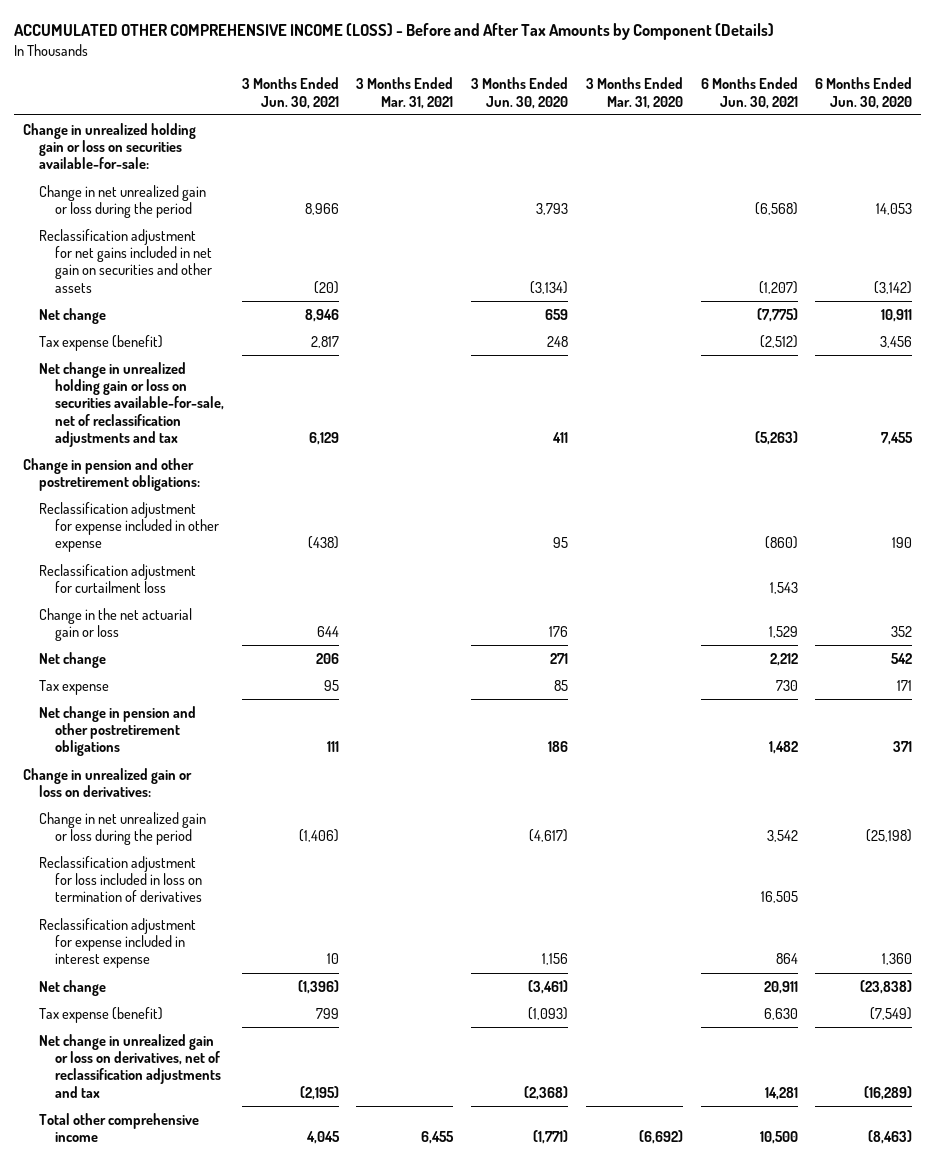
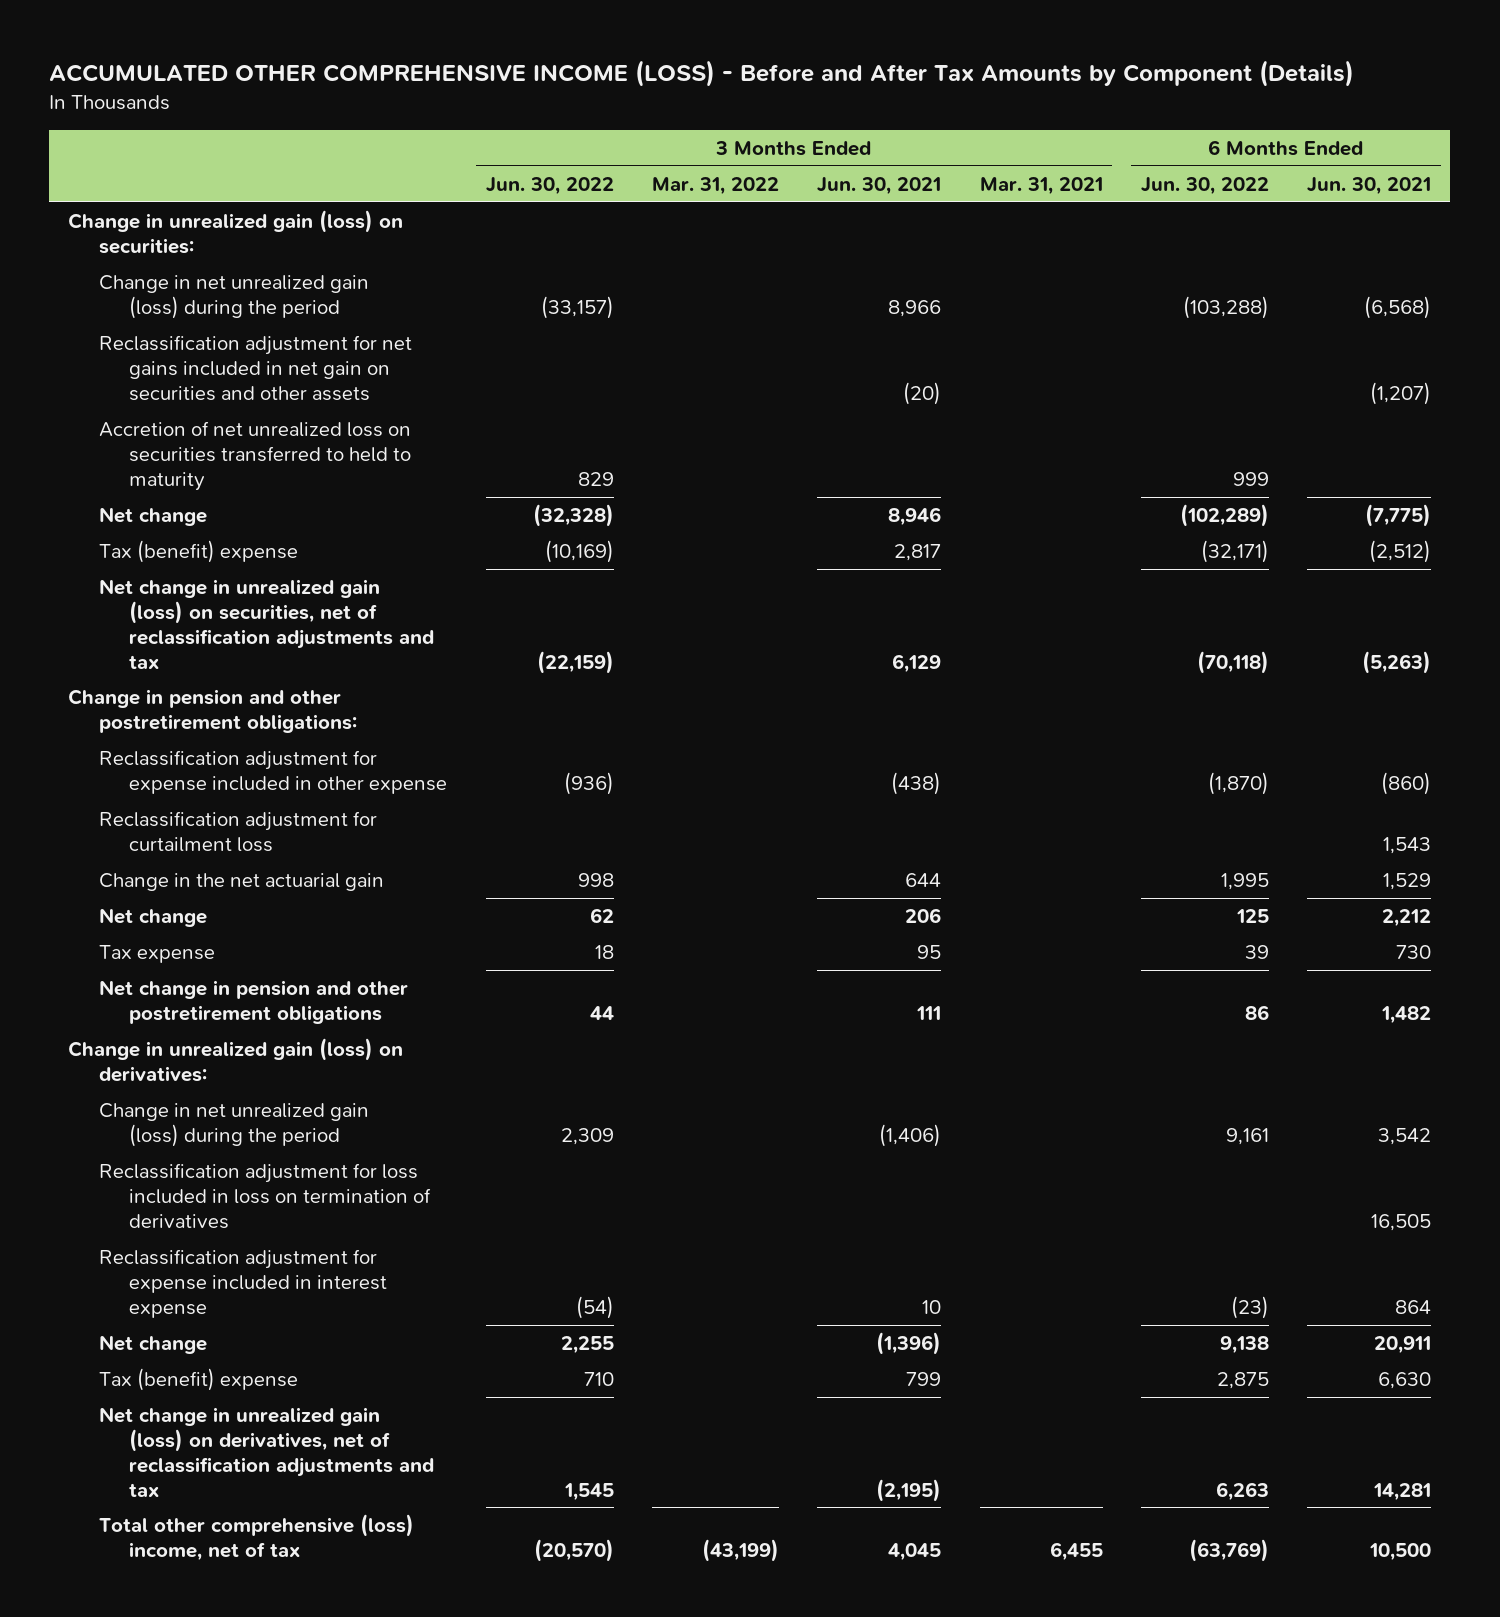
- | 3 Months Ended Jun. 30, 2021 | 3 Months Ended Mar. 31, 2021 | 3 Months Ended Jun. 30, 2020 | 3 Months Ended Mar. 31, 2020 | 6 Months Ended Jun. 30, 2021 | 6 Months Ended Jun. 30, 2020
+ | 3 Months Ended Jun. 30, 2022 | 3 Months Ended Mar. 31, 2022 | 3 Months Ended Jun. 30, 2021 | 3 Months Ended Mar. 31, 2021 | 6 Months Ended Jun. 30, 2022 | 6 Months Ended Jun. 30, 2021
- Change in unrealized holding gain or loss on securities available-for-sale:
- Change in net unrealized gain or loss during the period | 8,966 | | 3,793 | | (6,568) | 14,053
+ Change in unrealized gain (loss) on securities:
+ Change in net unrealized gain (loss) during the period | (33,157) | | 8,966 | | (103,288) | (6,568)
+ Accretion of net unrealized loss on securities transferred to held to maturity | 829 | | | | 999 |
- Tax expense (benefit) | 2,817 | | 248 | | (2,512) | 3,456
- Net change in unrealized holding gain or loss on securities available-for-sale, net of reclassification adjustments and tax | 6,129 | | 411 | | (5,263) | 7,455
+ Tax (benefit) expense | (10,169) | | 2,817 | | (32,171) | (2,512)
+ Net change in unrealized gain (loss) on securities, net of reclassification adjustments and tax | (22,159) | | 6,129 | | (70,118) | (5,263)
- Change in the net actuarial gain or loss | 644 | | 176 | | 1,529 | 352
+ Change in the net actuarial gain | 998 | | 644 | | 1,995 | 1,529
- Change in unrealized gain or loss on derivatives:
- Change in net unrealized gain or loss during the period | (1,406) | | (4,617) | | 3,542 | (25,198)
+ Change in unrealized gain (loss) on derivatives:
+ Change in net unrealized gain (loss) during the period | 2,309 | | (1,406) | | 9,161 | 3,542
- Tax expense (benefit) | 799 | | (1,093) | | 6,630 | (7,549)
- Net change in unrealized gain or loss on derivatives, net of reclassification adjustments and tax | (2,195) | | (2,368) | | 14,281 | (16,289)
- Total other comprehensive income | 4,045 | 6,455 | (1,771) | (6,692) | 10,500 | (8,463)
+ Tax (benefit) expense | 710 | | 799 | | 2,875 | 6,630
+ Net change in unrealized gain (loss) on derivatives, net of reclassification adjustments and tax | 1,545 | | (2,195) | | 6,263 | 14,281
+ Total other comprehensive (loss) income, net of tax | (20,570) | (43,199) | 4,045 | 6,455 | (63,769) | 10,500

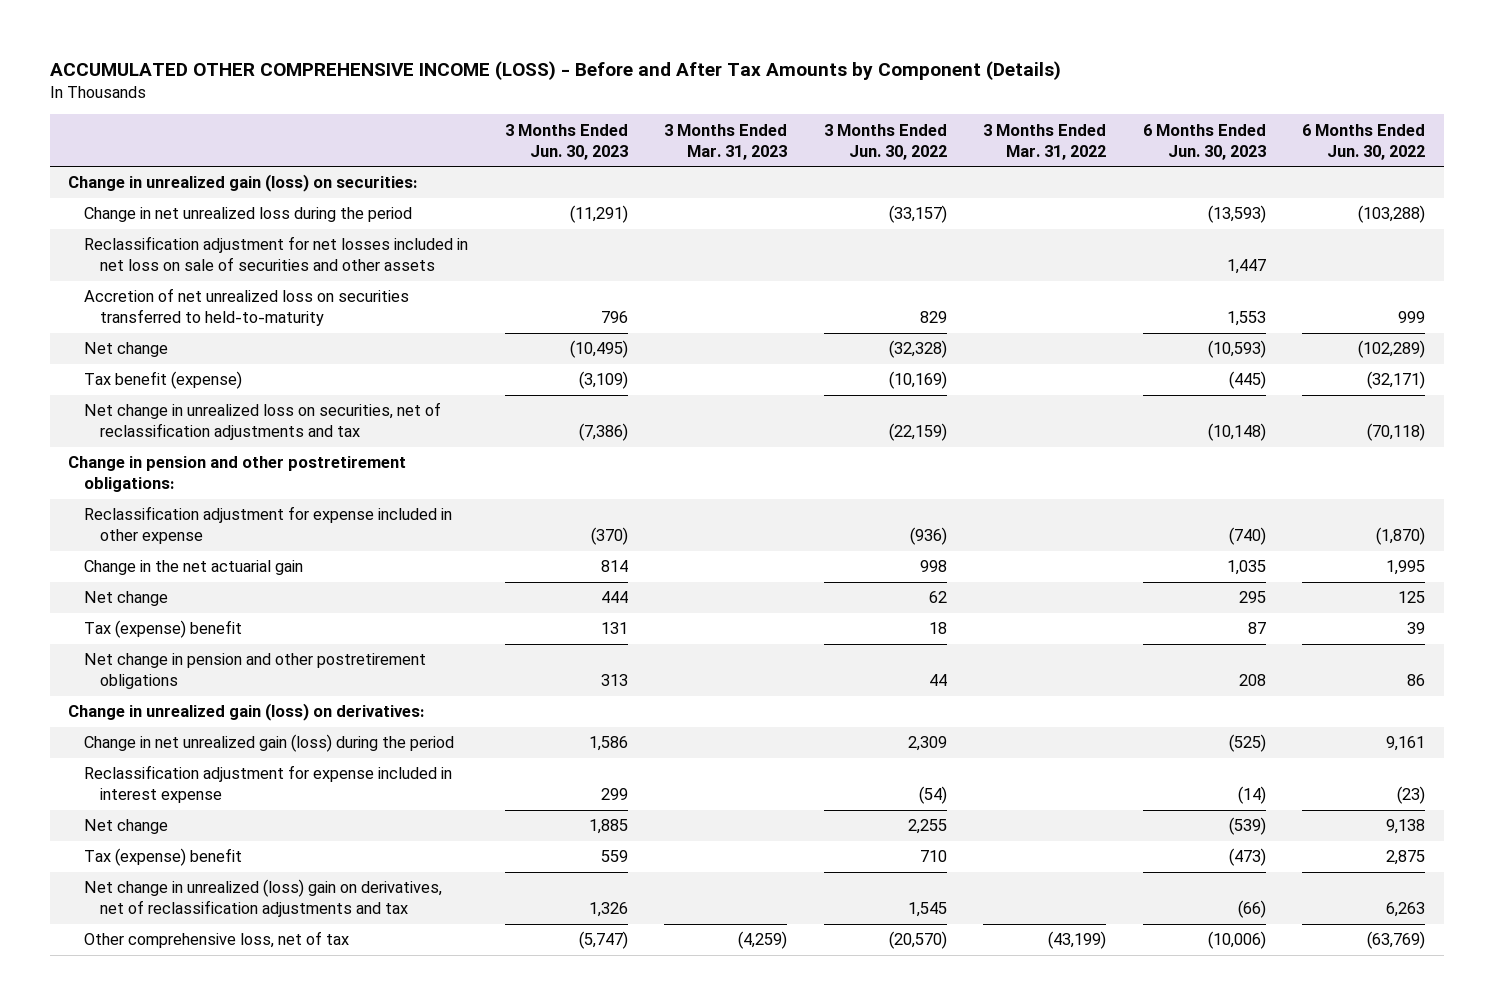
- | 3 Months Ended Jun. 30, 2022 | 3 Months Ended Mar. 31, 2022 | 3 Months Ended Jun. 30, 2021 | 3 Months Ended Mar. 31, 2021 | 6 Months Ended Jun. 30, 2022 | 6 Months Ended Jun. 30, 2021
+ | 3 Months Ended Jun. 30, 2023 | 3 Months Ended Mar. 31, 2023 | 3 Months Ended Jun. 30, 2022 | 3 Months Ended Mar. 31, 2022 | 6 Months Ended Jun. 30, 2023 | 6 Months Ended Jun. 30, 2022
- Change in net unrealized gain (loss) during the period | (33,157) | | 8,966 | | (103,288) | (6,568)
- Reclassification adjustment for net gains included in net gain on securities and other assets | | | (20) | | | (1,207)
- Accretion of net unrealized loss on securities transferred to held to maturity | 829 | | | | 999 |
+ Change in net unrealized loss during the period | (11,291) | | (33,157) | | (13,593) | (103,288)
+ Reclassification adjustment for net losses included in net loss on sale of securities and other assets | | | | | 1,447 |
+ Accretion of net unrealized loss on securities transferred to held-to-maturity | 796 | | 829 | | 1,553 | 999
- Tax (benefit) expense | (10,169) | | 2,817 | | (32,171) | (2,512)
- Net change in unrealized gain (loss) on securities, net of reclassification adjustments and tax | (22,159) | | 6,129 | | (70,118) | (5,263)
+ Tax benefit (expense) | (3,109) | | (10,169) | | (445) | (32,171)
+ Net change in unrealized loss on securities, net of reclassification adjustments and tax | (7,386) | | (22,159) | | (10,148) | (70,118)
- Reclassification adjustment for curtailment loss | | | | | | 1,543
- Tax expense | 18 | | 95 | | 39 | 730
+ Tax (expense) benefit | 131 | | 18 | | 87 | 39
- Reclassification adjustment for loss included in loss on termination of derivatives | | | | | | 16,505
- Tax (benefit) expense | 710 | | 799 | | 2,875 | 6,630
- Net change in unrealized gain (loss) on derivatives, net of reclassification adjustments and tax | 1,545 | | (2,195) | | 6,263 | 14,281
- Total other comprehensive (loss) income, net of tax | (20,570) | (43,199) | 4,045 | 6,455 | (63,769) | 10,500
+ Tax (expense) benefit | 559 | | 710 | | (473) | 2,875
+ Net change in unrealized (loss) gain on derivatives, net of reclassification adjustments and tax | 1,326 | | 1,545 | | (66) | 6,263
+ Other comprehensive loss, net of tax | (5,747) | (4,259) | (20,570) | (43,199) | (10,006) | (63,769)

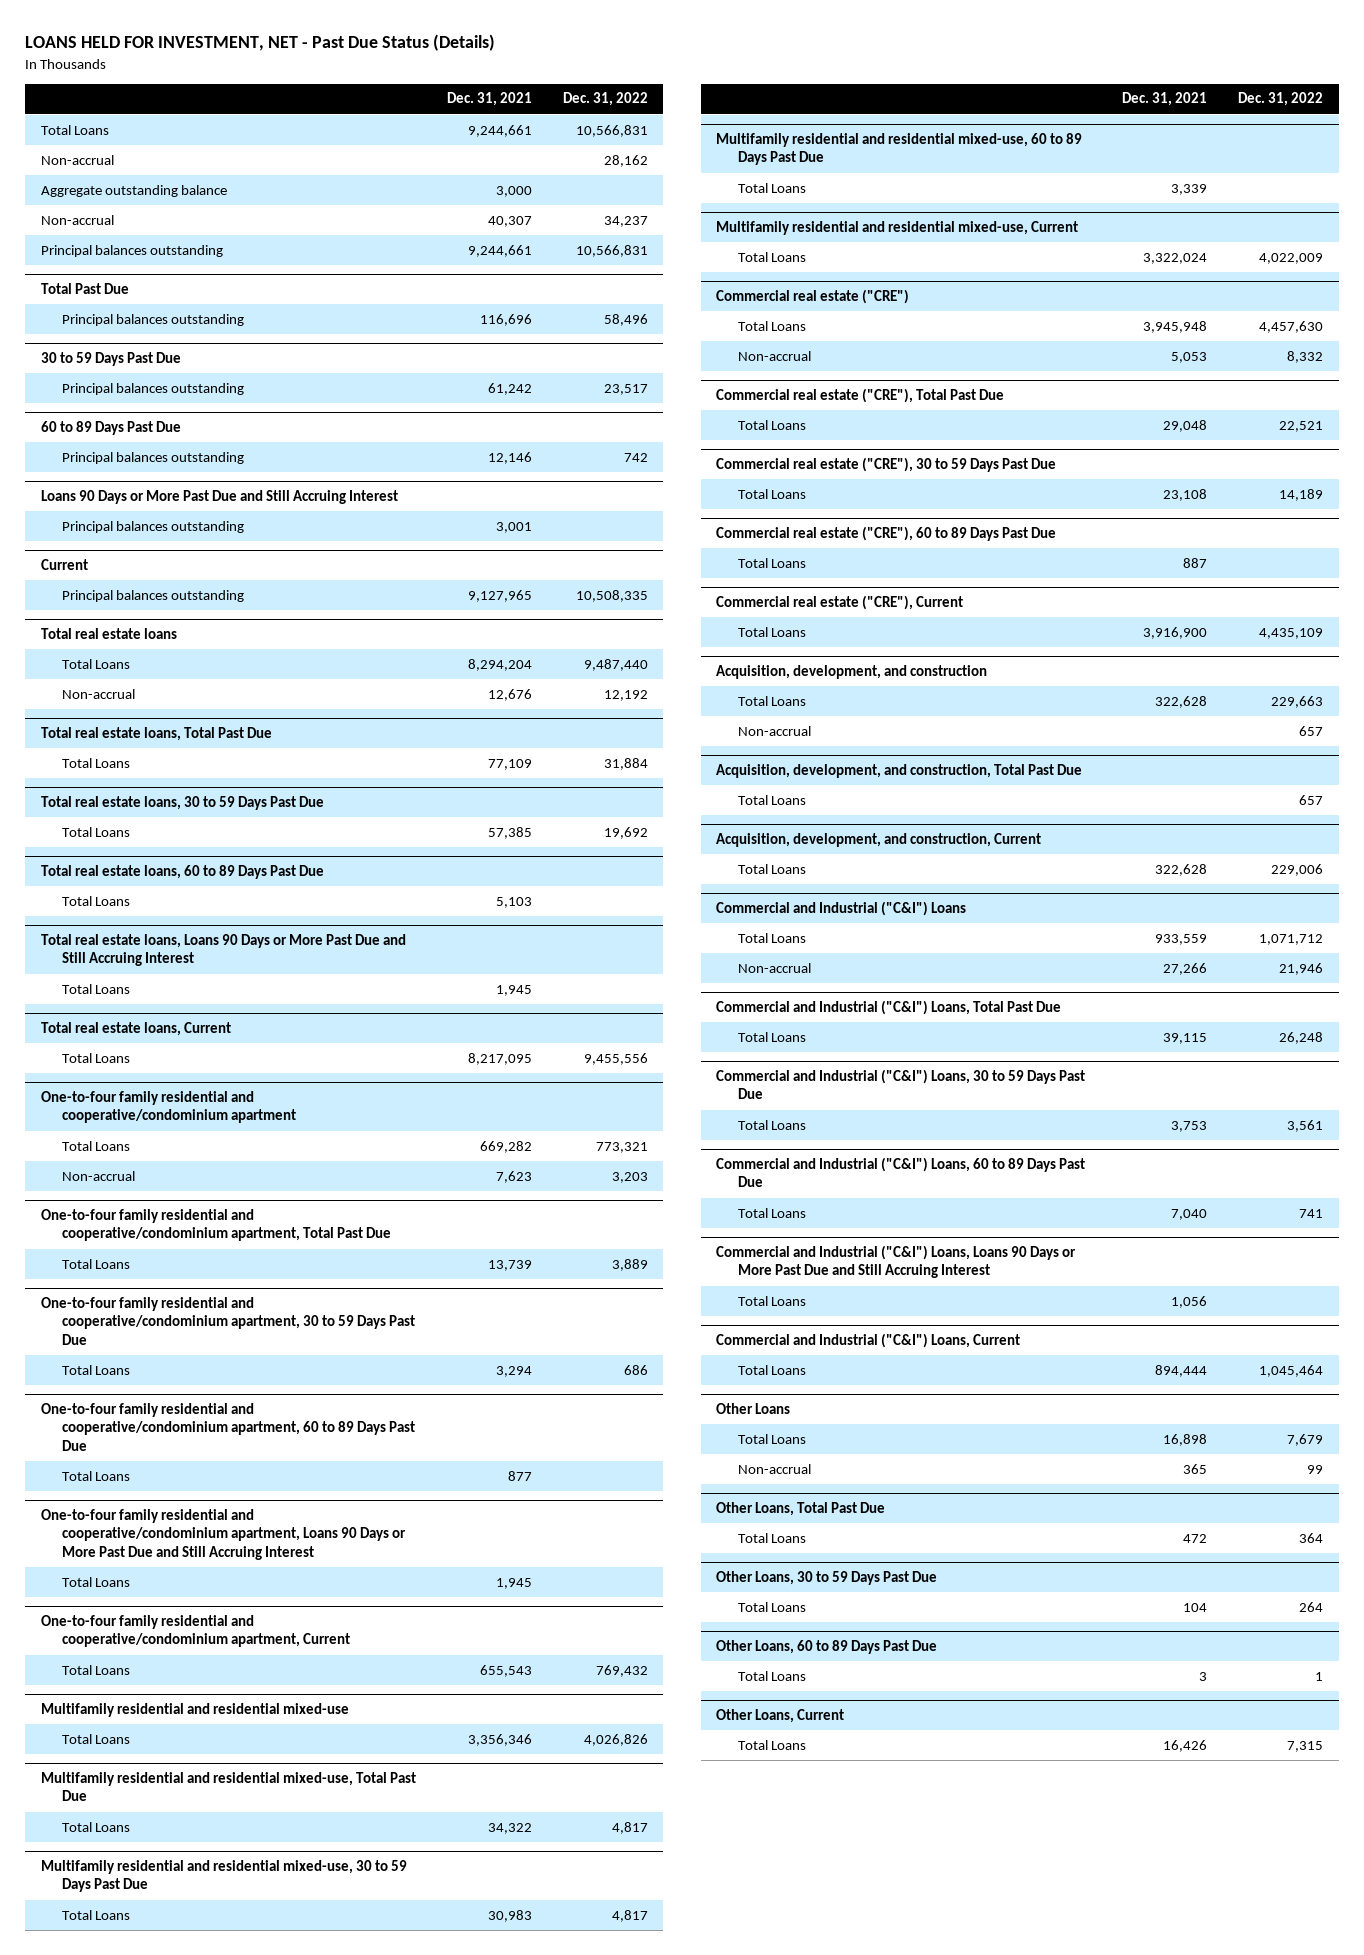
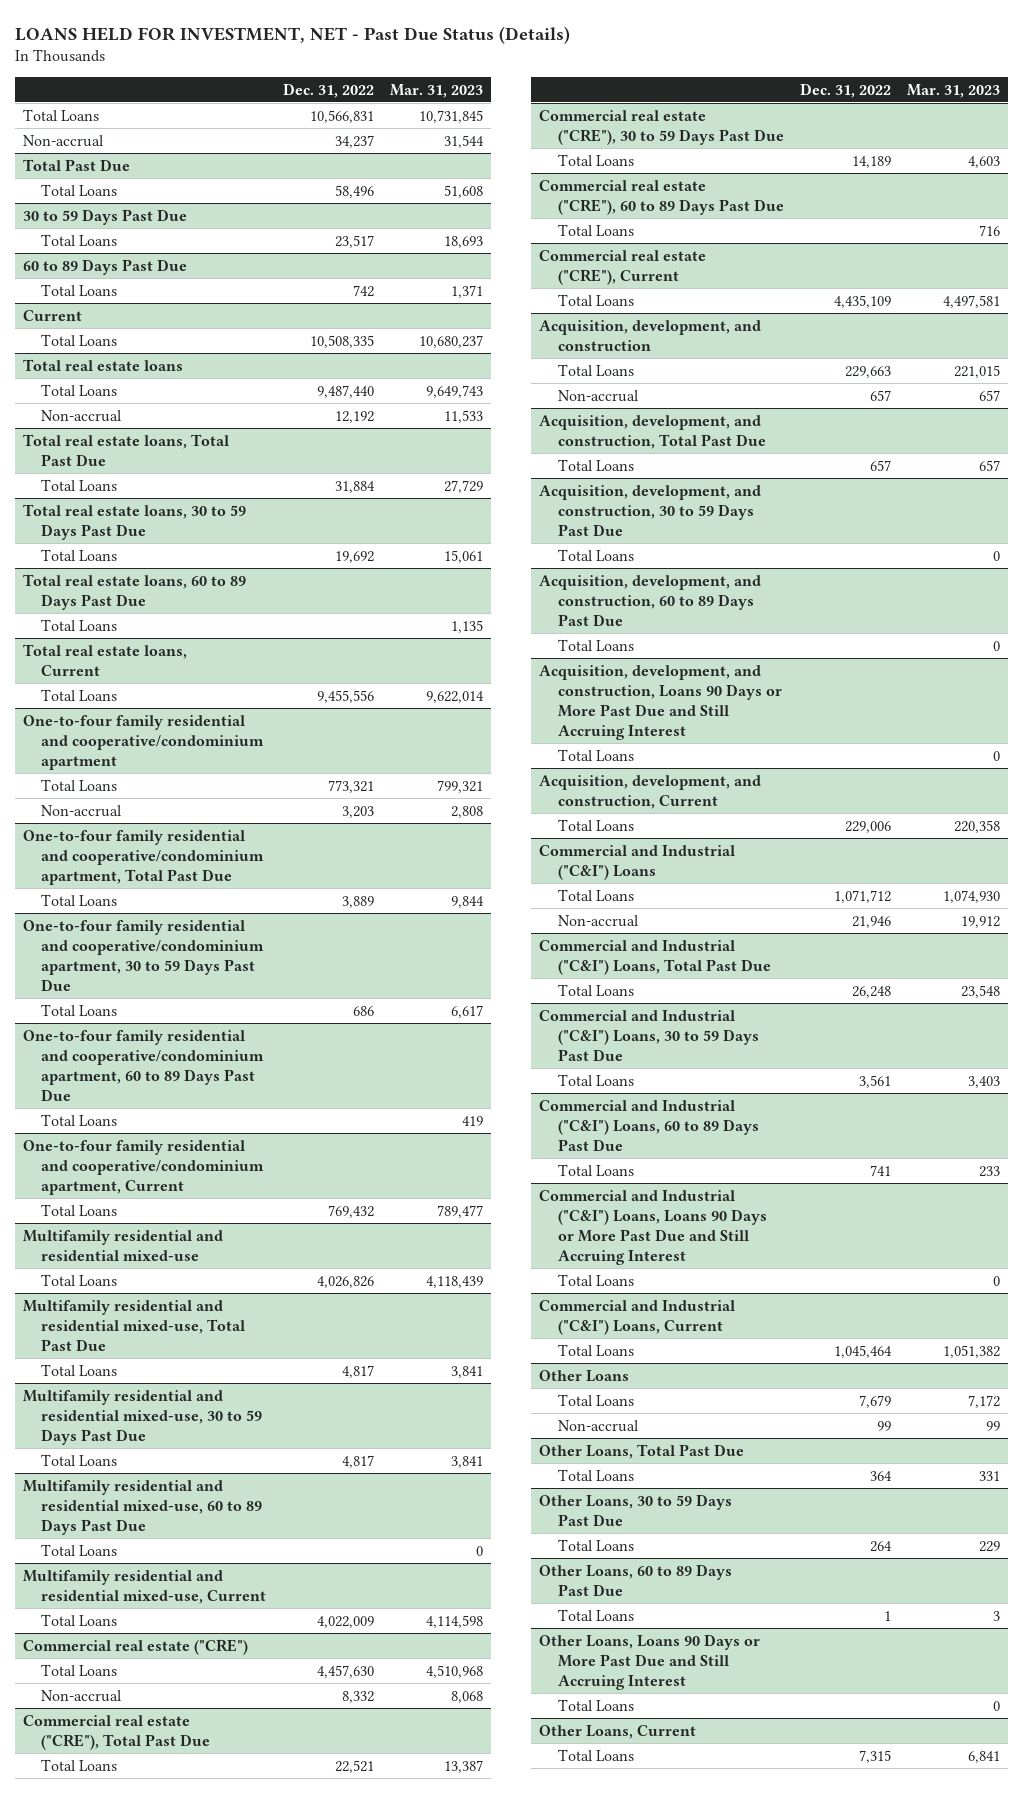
- | Dec. 31, 2021 | Dec. 31, 2022
+ | Dec. 31, 2022 | Mar. 31, 2023
- Non-accrual | | 28,162
- Aggregate outstanding balance | 3,000 |
- Principal balances outstanding | 9,244,661 | 10,566,831
@ Total Past Due
- Principal balances outstanding | 116,696 | 58,496
+ Total Loans | 58,496 | 51,608
@ 30 to 59 Days Past Due
- Principal balances outstanding | 61,242 | 23,517
+ Total Loans | 23,517 | 18,693
@ 60 to 89 Days Past Due
- Principal balances outstanding | 12,146 | 742
- Loans 90 Days or More Past Due and Still Accruing Interest
- Principal balances outstanding | 3,001 |
@ 60 to 89 Days Past Due
+ Total Loans | 742 | 1,371
@ Current
- Principal balances outstanding | 9,127,965 | 10,508,335
+ Total Loans | 10,508,335 | 10,680,237
- Total real estate loans, Loans 90 Days or More Past Due and Still Accruing Interest
- Total Loans | 1,945 |
- One-to-four family residential and cooperative/condominium apartment, Loans 90 Days or More Past Due and Still Accruing Interest
- Total Loans | 1,945 |
+ Acquisition, development, and construction, 30 to 59 Days Past Due
+ Total Loans | | 0
+ Acquisition, development, and construction, 60 to 89 Days Past Due
+ Total Loans | | 0
+ Acquisition, development, and construction, Loans 90 Days or More Past Due and Still Accruing Interest
+ Total Loans | | 0
+ Other Loans, Loans 90 Days or More Past Due and Still Accruing Interest
+ Total Loans | | 0

